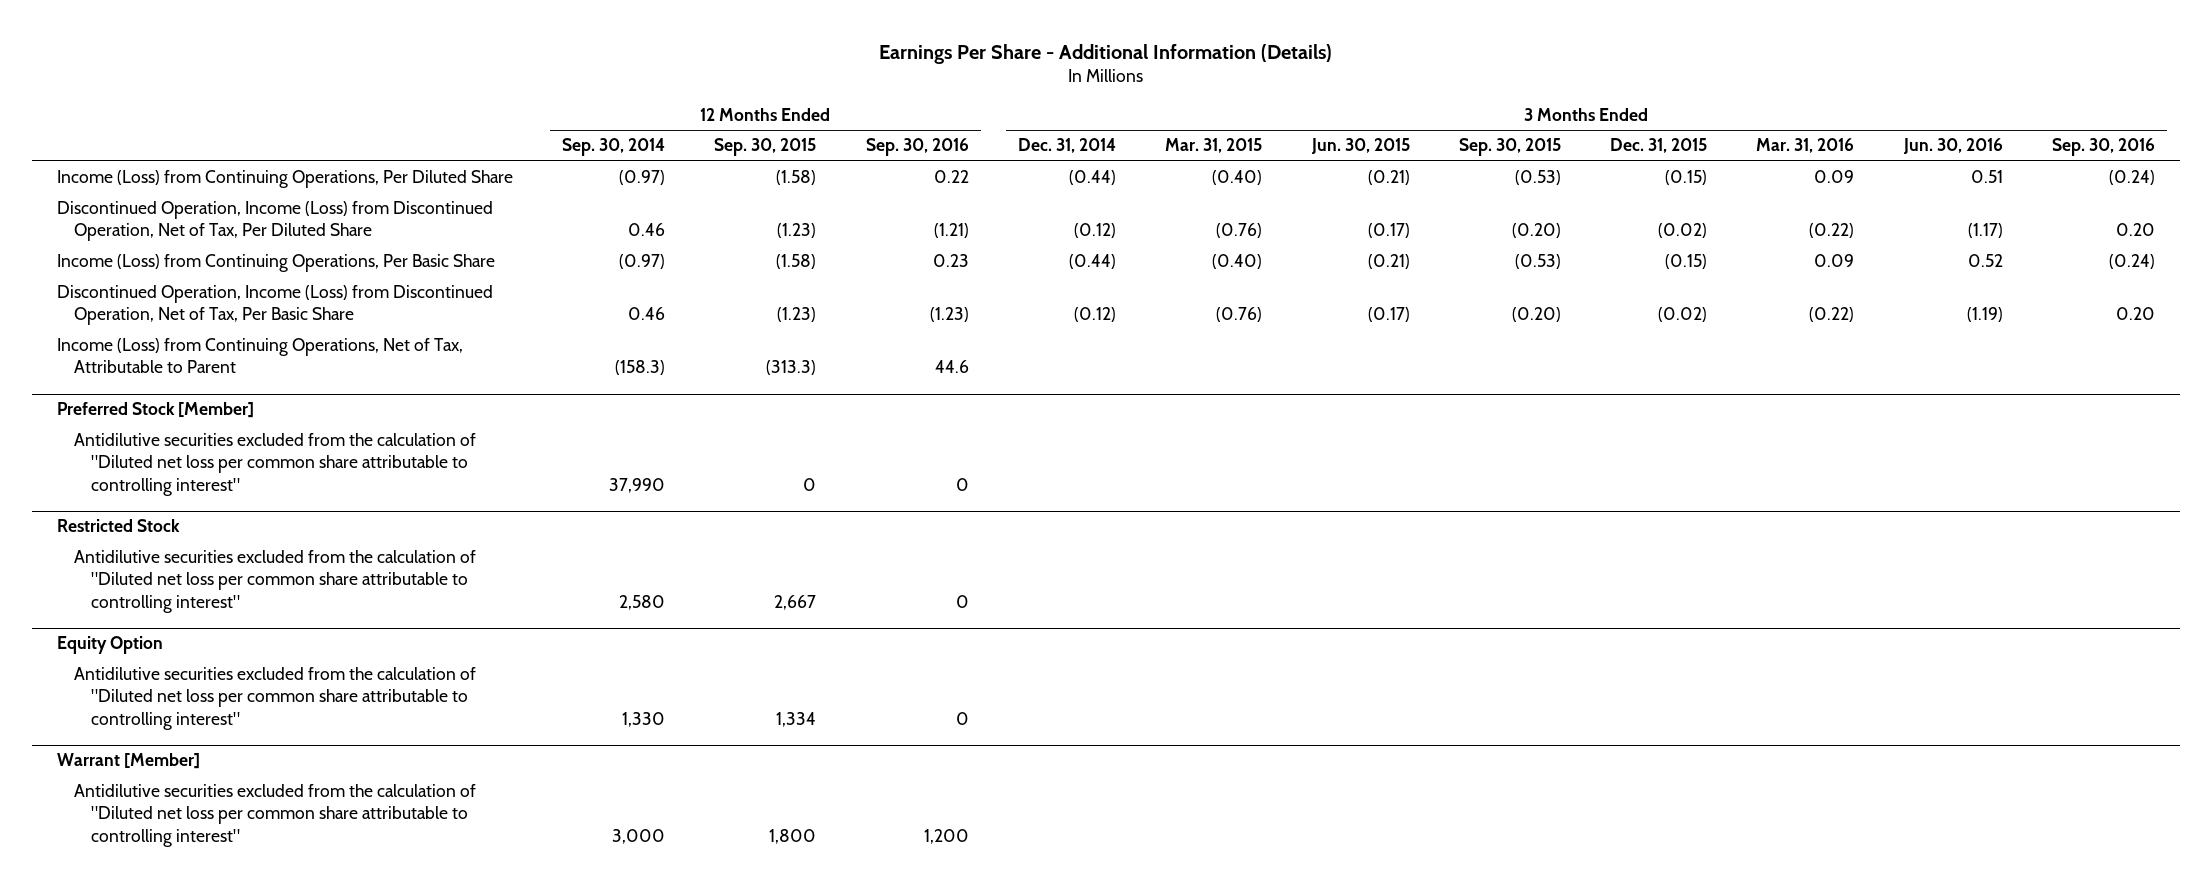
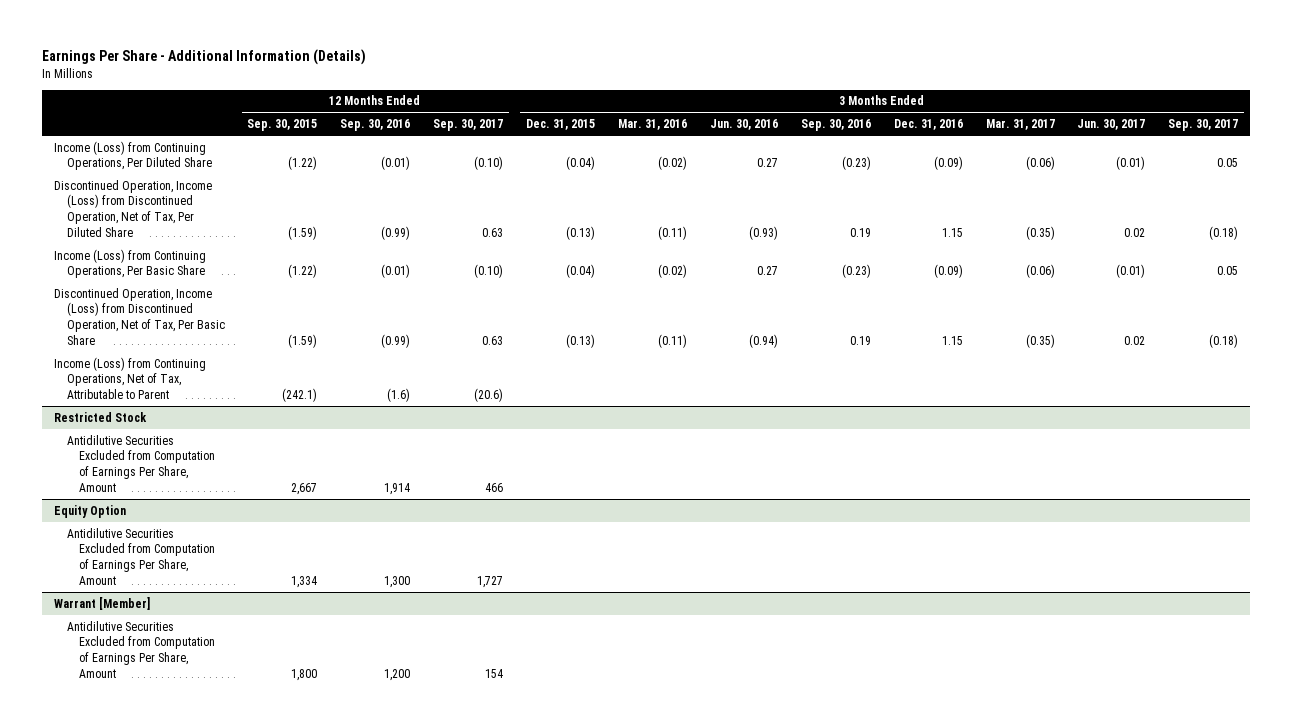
- | 12 Months Ended Sep. 30, 2014 | 12 Months Ended Sep. 30, 2015 | 12 Months Ended Sep. 30, 2016 | 3 Months Ended Dec. 31, 2014 | 3 Months Ended Mar. 31, 2015 | 3 Months Ended Jun. 30, 2015 | 3 Months Ended Sep. 30, 2015 | 3 Months Ended Dec. 31, 2015 | 3 Months Ended Mar. 31, 2016 | 3 Months Ended Jun. 30, 2016 | 3 Months Ended Sep. 30, 2016
+ | 12 Months Ended Sep. 30, 2015 | 12 Months Ended Sep. 30, 2016 | 12 Months Ended Sep. 30, 2017 | 3 Months Ended Dec. 31, 2015 | 3 Months Ended Mar. 31, 2016 | 3 Months Ended Jun. 30, 2016 | 3 Months Ended Sep. 30, 2016 | 3 Months Ended Dec. 31, 2016 | 3 Months Ended Mar. 31, 2017 | 3 Months Ended Jun. 30, 2017 | 3 Months Ended Sep. 30, 2017
- Income (Loss) from Continuing Operations, Per Diluted Share | (0.97) | (1.58) | 0.22 | (0.44) | (0.40) | (0.21) | (0.53) | (0.15) | 0.09 | 0.51 | (0.24)
- Discontinued Operation, Income (Loss) from Discontinued Operation, Net of Tax, Per Diluted Share | 0.46 | (1.23) | (1.21) | (0.12) | (0.76) | (0.17) | (0.20) | (0.02) | (0.22) | (1.17) | 0.20
- Income (Loss) from Continuing Operations, Per Basic Share | (0.97) | (1.58) | 0.23 | (0.44) | (0.40) | (0.21) | (0.53) | (0.15) | 0.09 | 0.52 | (0.24)
- Discontinued Operation, Income (Loss) from Discontinued Operation, Net of Tax, Per Basic Share | 0.46 | (1.23) | (1.23) | (0.12) | (0.76) | (0.17) | (0.20) | (0.02) | (0.22) | (1.19) | 0.20
- Income (Loss) from Continuing Operations, Net of Tax, Attributable to Parent | (158.3) | (313.3) | 44.6 | | | | | | | |
- Preferred Stock [Member]
- Antidilutive securities excluded from the calculation of "Diluted net loss per common share attributable to controlling interest" | 37,990 | 0 | 0 | | | | | | | |
+ Income (Loss) from Continuing Operations, Per Diluted Share | (1.22) | (0.01) | (0.10) | (0.04) | (0.02) | 0.27 | (0.23) | (0.09) | (0.06) | (0.01) | 0.05
+ Discontinued Operation, Income (Loss) from Discontinued Operation, Net of Tax, Per Diluted Share | (1.59) | (0.99) | 0.63 | (0.13) | (0.11) | (0.93) | 0.19 | 1.15 | (0.35) | 0.02 | (0.18)
+ Income (Loss) from Continuing Operations, Per Basic Share | (1.22) | (0.01) | (0.10) | (0.04) | (0.02) | 0.27 | (0.23) | (0.09) | (0.06) | (0.01) | 0.05
+ Discontinued Operation, Income (Loss) from Discontinued Operation, Net of Tax, Per Basic Share | (1.59) | (0.99) | 0.63 | (0.13) | (0.11) | (0.94) | 0.19 | 1.15 | (0.35) | 0.02 | (0.18)
+ Income (Loss) from Continuing Operations, Net of Tax, Attributable to Parent | (242.1) | (1.6) | (20.6) | | | | | | | |
@ Restricted Stock
- Antidilutive securities excluded from the calculation of "Diluted net loss per common share attributable to controlling interest" | 2,580 | 2,667 | 0 | | | | | | | |
+ Antidilutive Securities Excluded from Computation of Earnings Per Share, Amount | 2,667 | 1,914 | 466 | | | | | | | |
@ Equity Option
- Antidilutive securities excluded from the calculation of "Diluted net loss per common share attributable to controlling interest" | 1,330 | 1,334 | 0 | | | | | | | |
+ Antidilutive Securities Excluded from Computation of Earnings Per Share, Amount | 1,334 | 1,300 | 1,727 | | | | | | | |
@ Warrant [Member]
- Antidilutive securities excluded from the calculation of "Diluted net loss per common share attributable to controlling interest" | 3,000 | 1,800 | 1,200 | | | | | | | |
+ Antidilutive Securities Excluded from Computation of Earnings Per Share, Amount | 1,800 | 1,200 | 154 | | | | | | | |

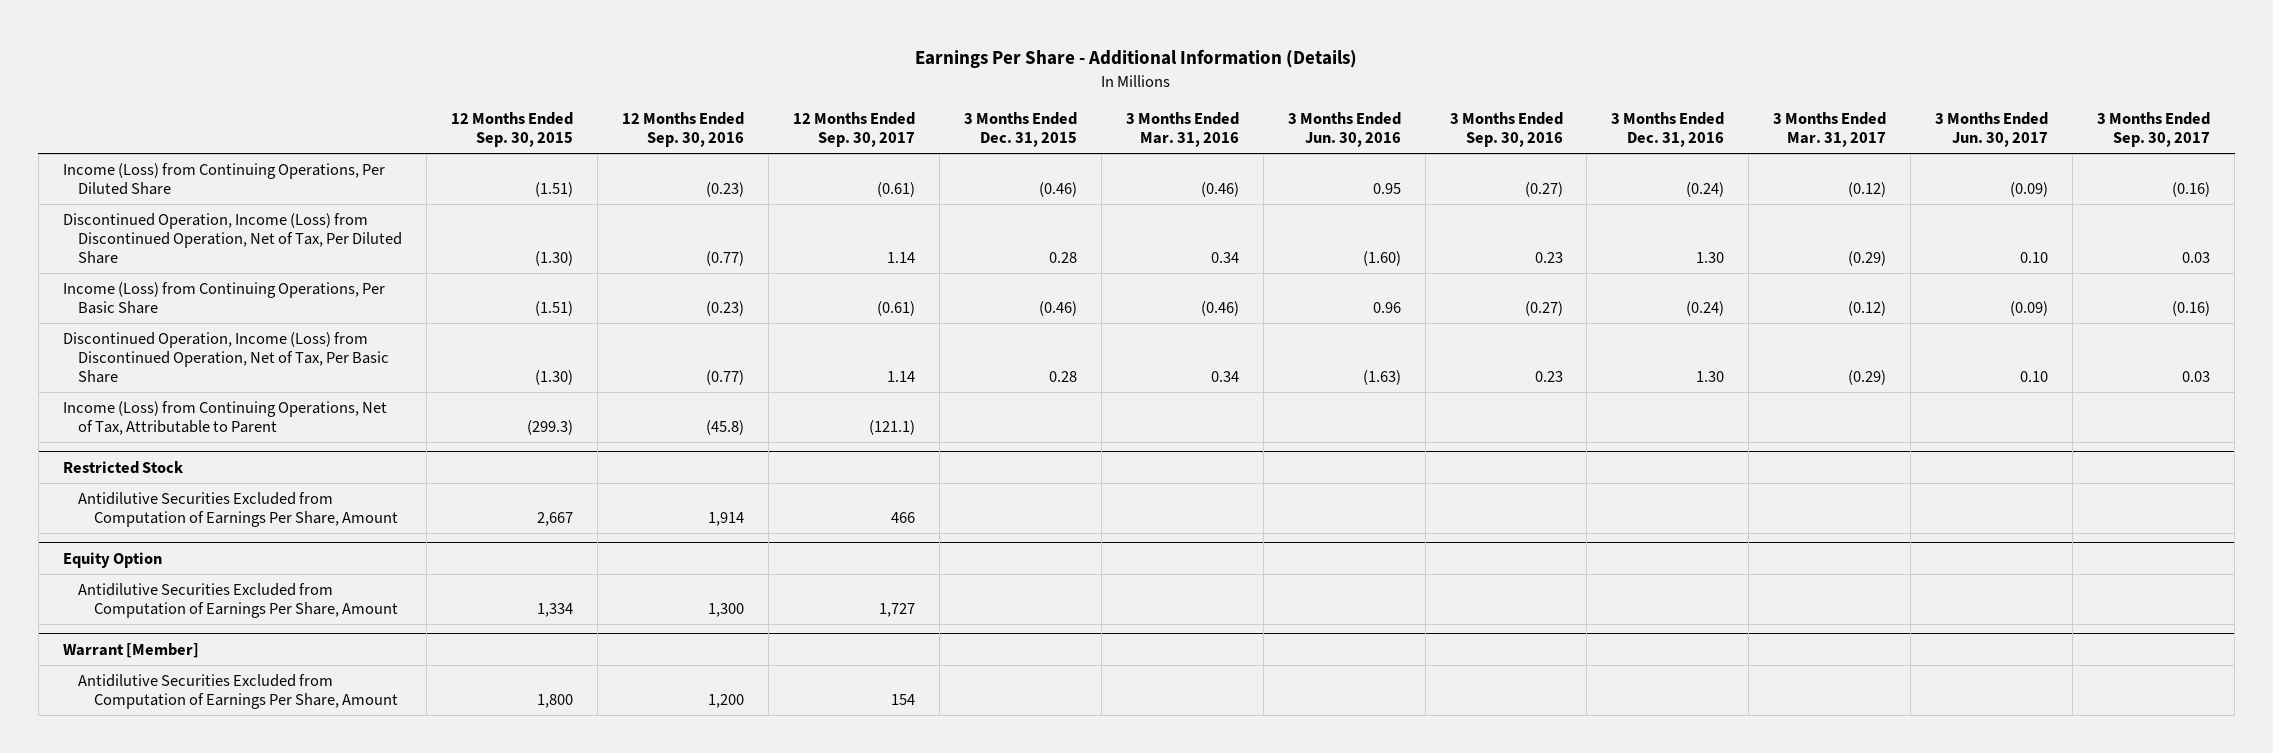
- Income (Loss) from Continuing Operations, Per Diluted Share | (1.22) | (0.01) | (0.10) | (0.04) | (0.02) | 0.27 | (0.23) | (0.09) | (0.06) | (0.01) | 0.05
- Discontinued Operation, Income (Loss) from Discontinued Operation, Net of Tax, Per Diluted Share | (1.59) | (0.99) | 0.63 | (0.13) | (0.11) | (0.93) | 0.19 | 1.15 | (0.35) | 0.02 | (0.18)
- Income (Loss) from Continuing Operations, Per Basic Share | (1.22) | (0.01) | (0.10) | (0.04) | (0.02) | 0.27 | (0.23) | (0.09) | (0.06) | (0.01) | 0.05
- Discontinued Operation, Income (Loss) from Discontinued Operation, Net of Tax, Per Basic Share | (1.59) | (0.99) | 0.63 | (0.13) | (0.11) | (0.94) | 0.19 | 1.15 | (0.35) | 0.02 | (0.18)
- Income (Loss) from Continuing Operations, Net of Tax, Attributable to Parent | (242.1) | (1.6) | (20.6) | | | | | | | |
+ Income (Loss) from Continuing Operations, Per Diluted Share | (1.51) | (0.23) | (0.61) | (0.46) | (0.46) | 0.95 | (0.27) | (0.24) | (0.12) | (0.09) | (0.16)
+ Discontinued Operation, Income (Loss) from Discontinued Operation, Net of Tax, Per Diluted Share | (1.30) | (0.77) | 1.14 | 0.28 | 0.34 | (1.60) | 0.23 | 1.30 | (0.29) | 0.10 | 0.03
+ Income (Loss) from Continuing Operations, Per Basic Share | (1.51) | (0.23) | (0.61) | (0.46) | (0.46) | 0.96 | (0.27) | (0.24) | (0.12) | (0.09) | (0.16)
+ Discontinued Operation, Income (Loss) from Discontinued Operation, Net of Tax, Per Basic Share | (1.30) | (0.77) | 1.14 | 0.28 | 0.34 | (1.63) | 0.23 | 1.30 | (0.29) | 0.10 | 0.03
+ Income (Loss) from Continuing Operations, Net of Tax, Attributable to Parent | (299.3) | (45.8) | (121.1) | | | | | | | |

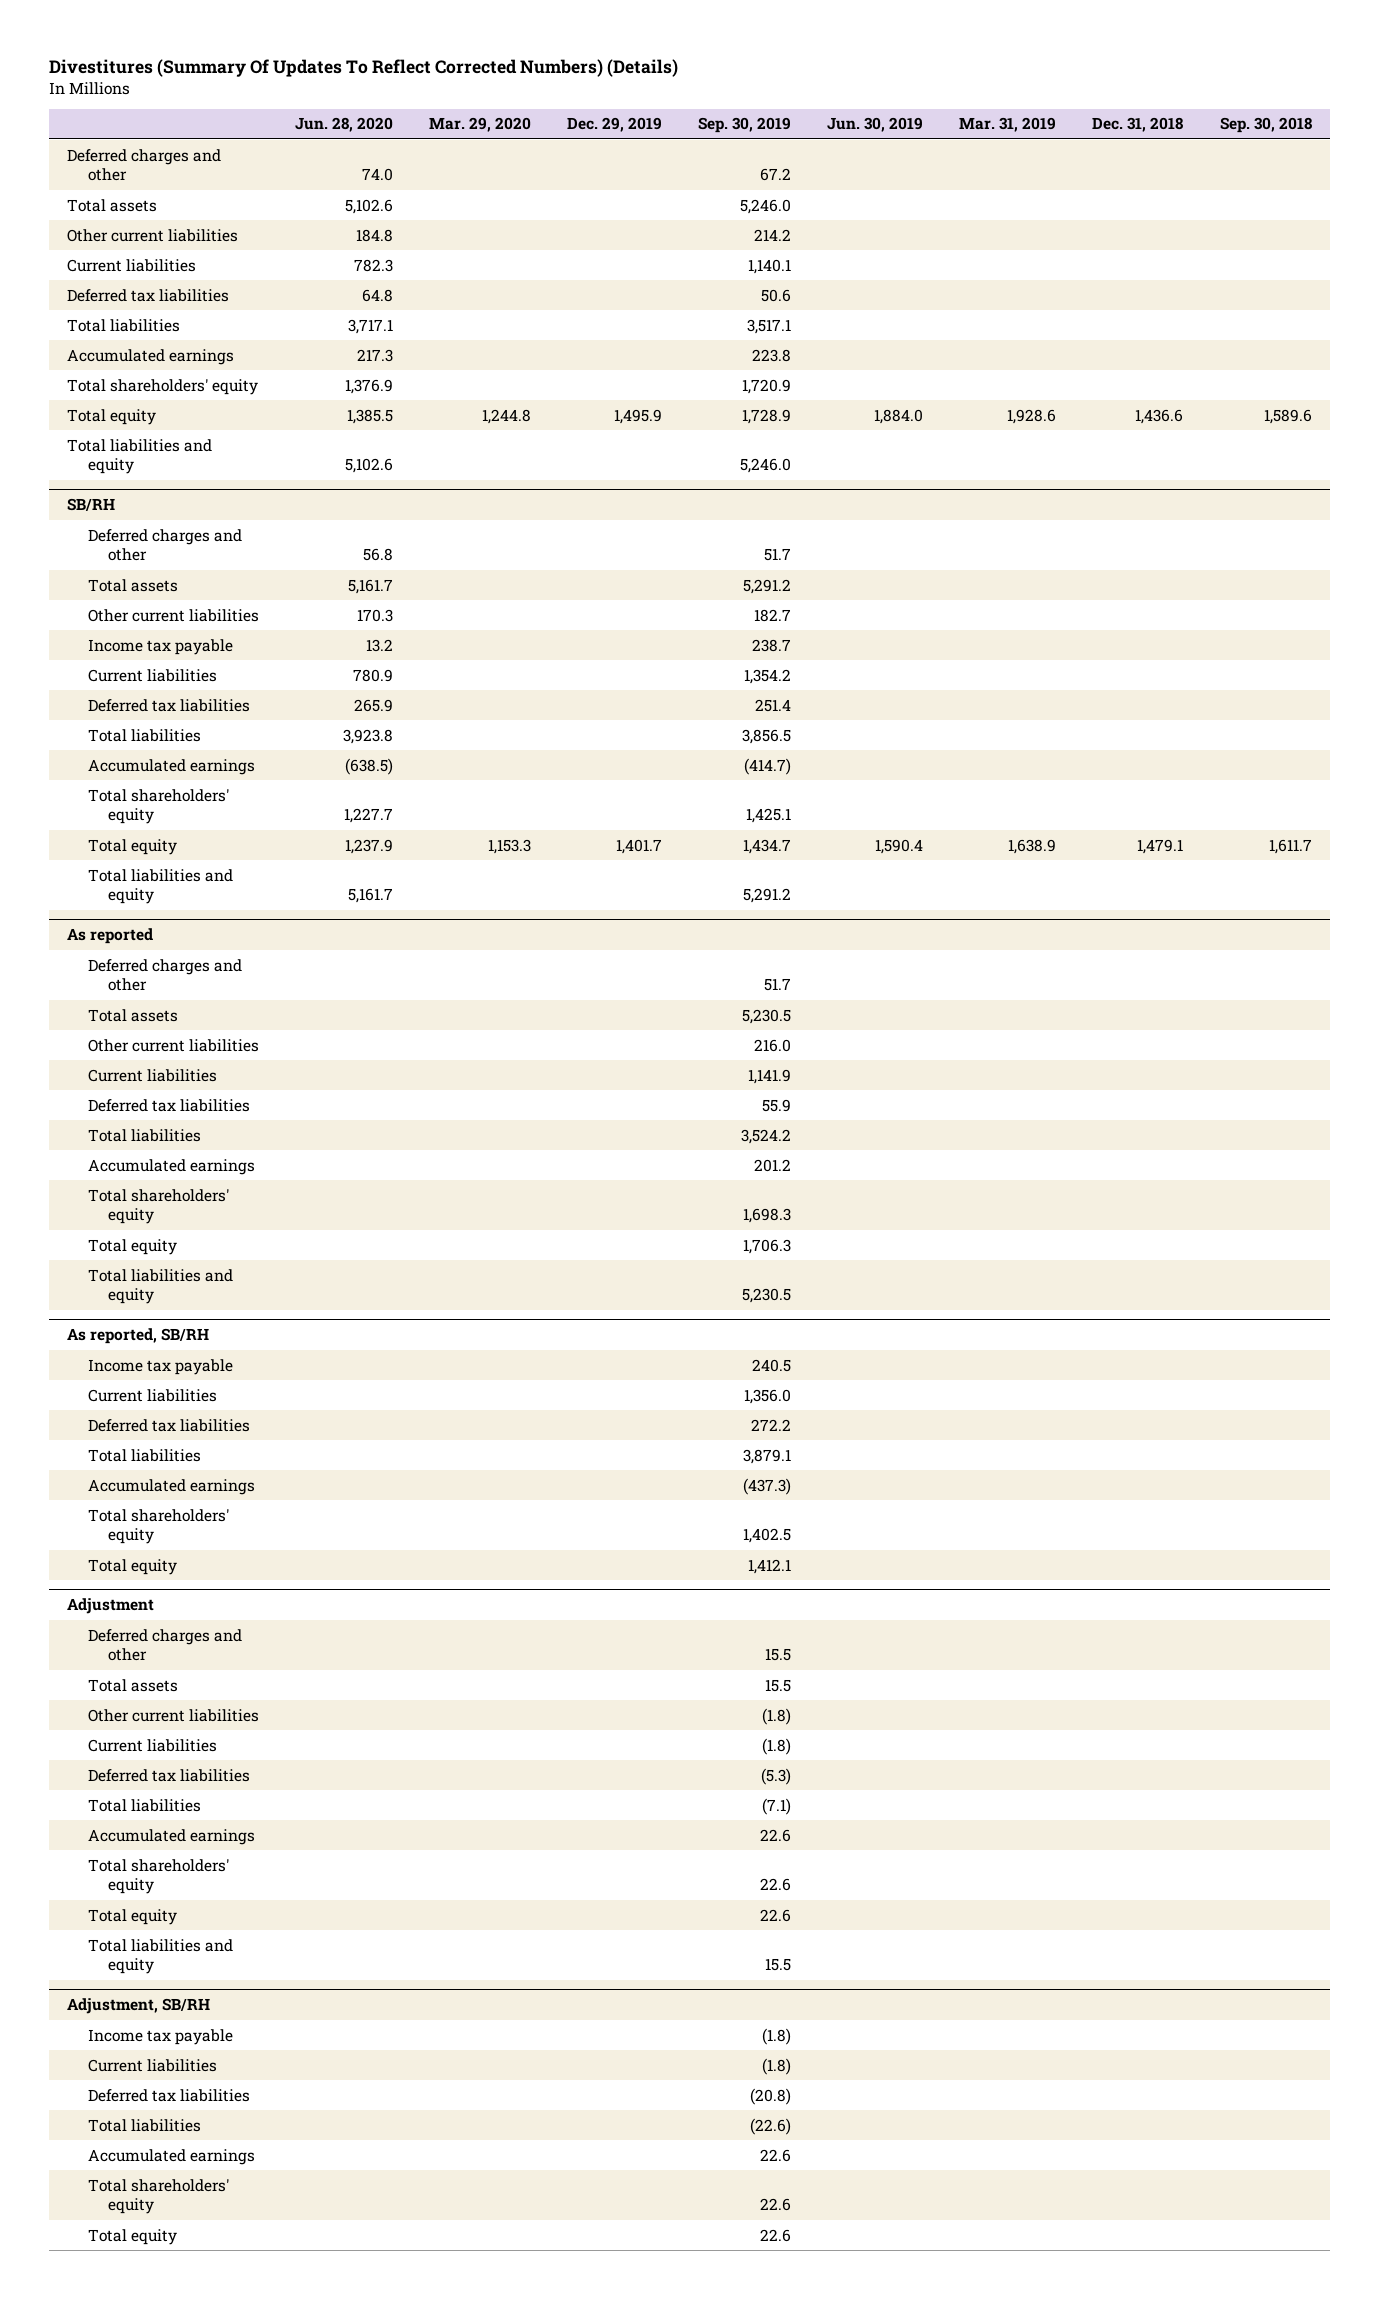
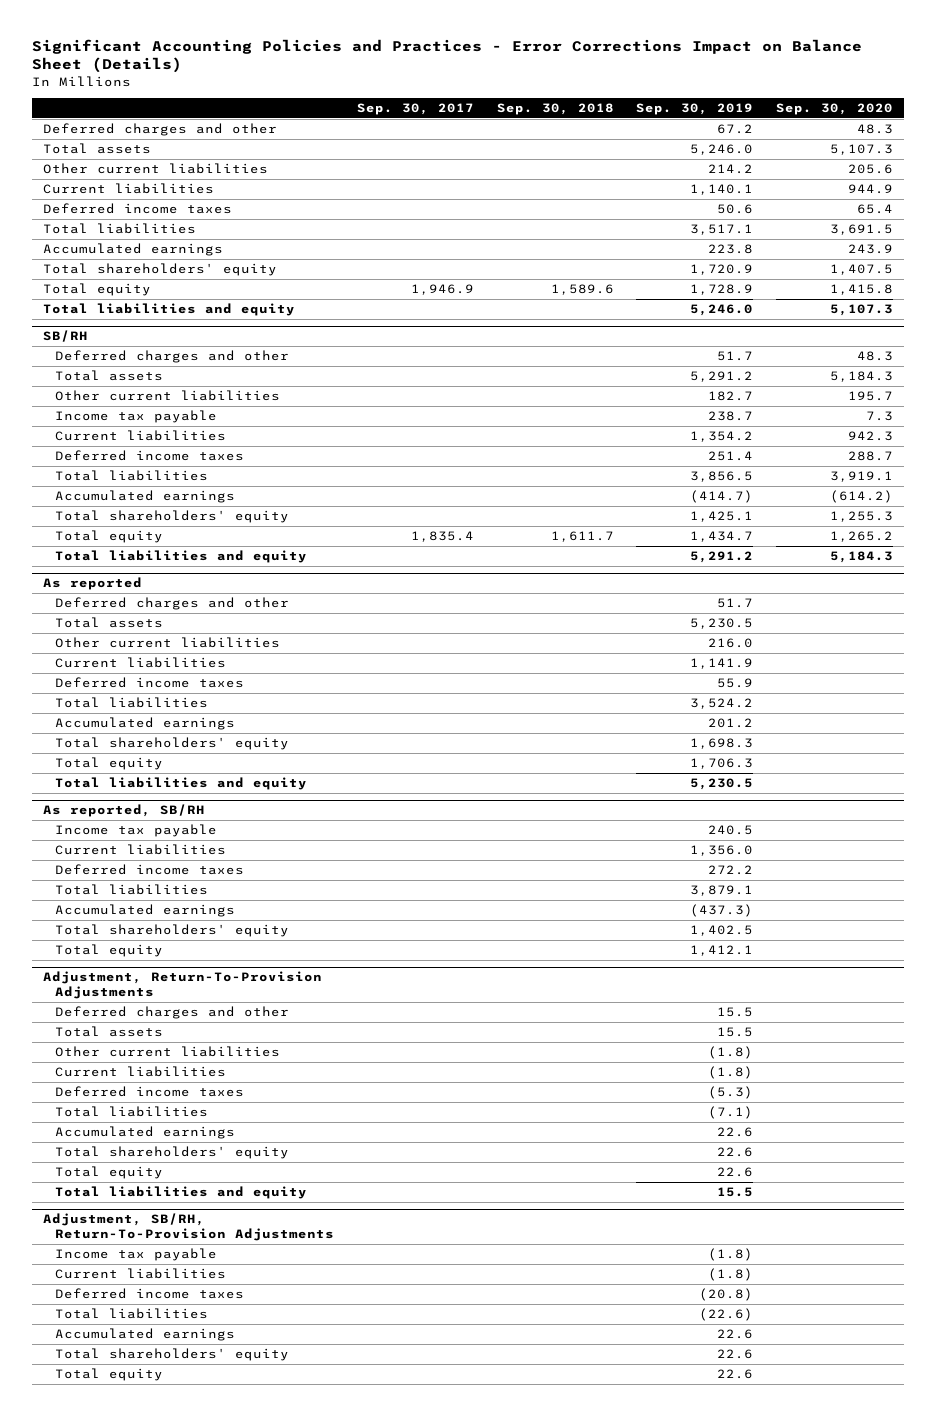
- Divestitures (Summary Of Updates To Reflect Corrected Numbers) (Details)
+ Significant Accounting Policies and Practices - Error Corrections Impact on Balance Sheet (Details)
- | Jun. 28, 2020 | Mar. 29, 2020 | Dec. 29, 2019 | Sep. 30, 2019 | Jun. 30, 2019 | Mar. 31, 2019 | Dec. 31, 2018 | Sep. 30, 2018
+ | Sep. 30, 2017 | Sep. 30, 2018 | Sep. 30, 2019 | Sep. 30, 2020
- Deferred tax liabilities | 64.8 | | | 50.6 | | | |
+ Deferred income taxes | | | 50.6 | 65.4
@ SB/RH
- Deferred tax liabilities | 265.9 | | | 251.4 | | | |
+ Deferred income taxes | | | 251.4 | 288.7
@ As reported
- Deferred tax liabilities | | | | 55.9 | | | |
+ Deferred income taxes | | | 55.9 |
@ As reported, SB/RH
- Deferred tax liabilities | | | | 272.2 | | | |
+ Deferred income taxes | | | 272.2 |
- Adjustment
+ Adjustment, Return-To-Provision Adjustments
- Deferred tax liabilities | | | | (5.3) | | | |
+ Deferred income taxes | | | (5.3) |
- Adjustment, SB/RH
+ Adjustment, SB/RH, Return-To-Provision Adjustments
- Deferred tax liabilities | | | | (20.8) | | | |
+ Deferred income taxes | | | (20.8) |

